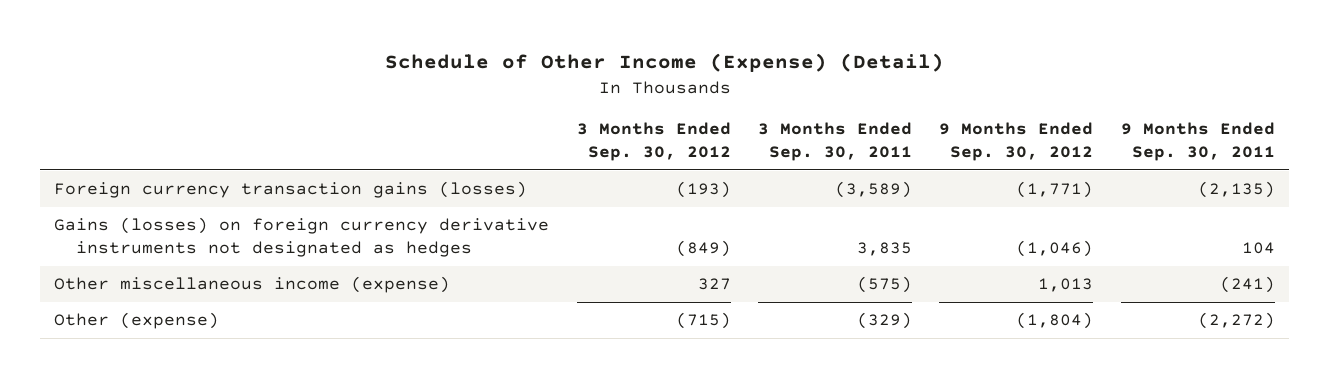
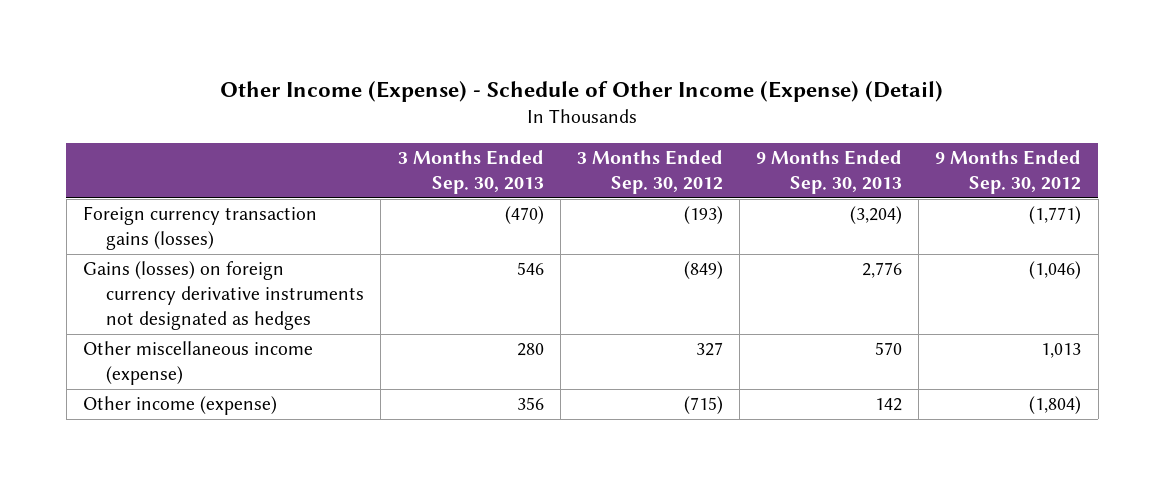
- Schedule of Other Income (Expense) (Detail)
+ Other Income (Expense) - Schedule of Other Income (Expense) (Detail)
- | 3 Months Ended Sep. 30, 2012 | 3 Months Ended Sep. 30, 2011 | 9 Months Ended Sep. 30, 2012 | 9 Months Ended Sep. 30, 2011
+ | 3 Months Ended Sep. 30, 2013 | 3 Months Ended Sep. 30, 2012 | 9 Months Ended Sep. 30, 2013 | 9 Months Ended Sep. 30, 2012
- Other (expense) | (715) | (329) | (1,804) | (2,272)
+ Other income (expense) | 356 | (715) | 142 | (1,804)

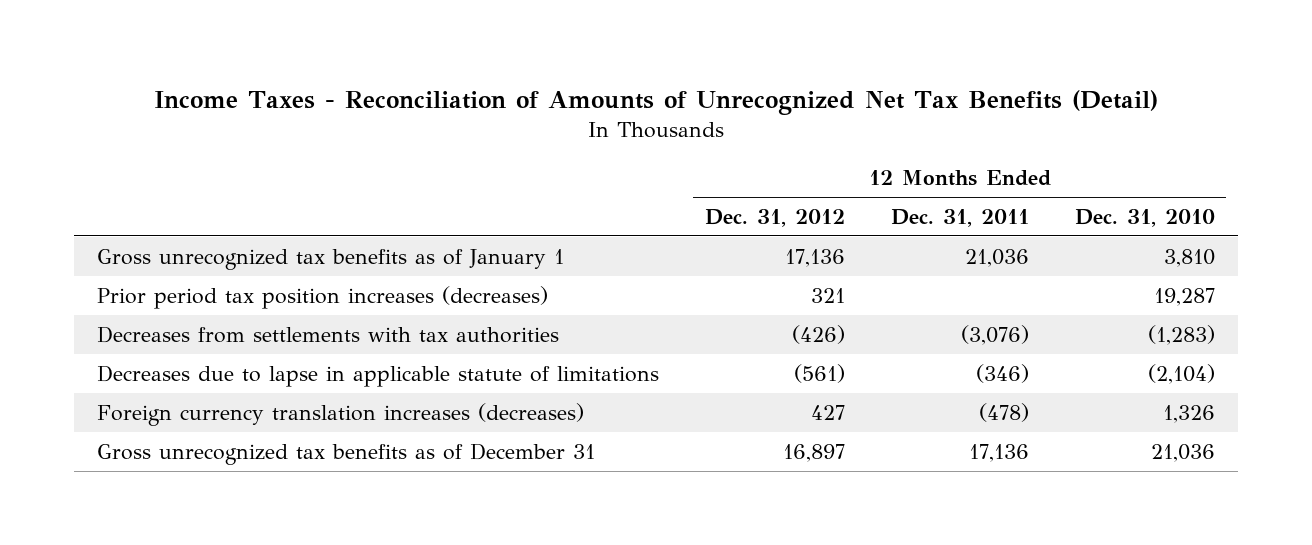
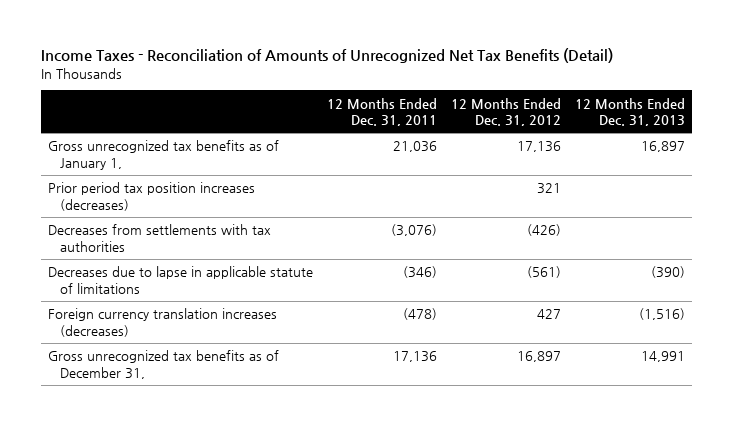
- | 12 Months Ended Dec. 31, 2012 | 12 Months Ended Dec. 31, 2011 | 12 Months Ended Dec. 31, 2010
+ | 12 Months Ended Dec. 31, 2011 | 12 Months Ended Dec. 31, 2012 | 12 Months Ended Dec. 31, 2013
- Gross unrecognized tax benefits as of January 1 | 17,136 | 21,036 | 3,810
+ Gross unrecognized tax benefits as of January 1, | 21,036 | 17,136 | 16,897
- Gross unrecognized tax benefits as of December 31 | 16,897 | 17,136 | 21,036
+ Gross unrecognized tax benefits as of December 31, | 17,136 | 16,897 | 14,991

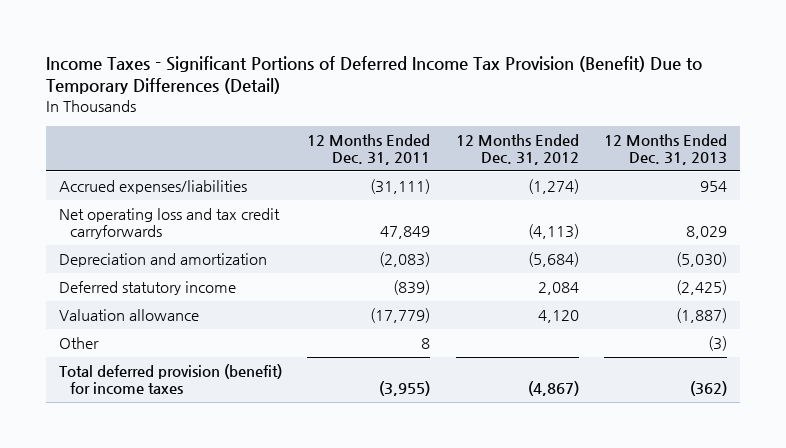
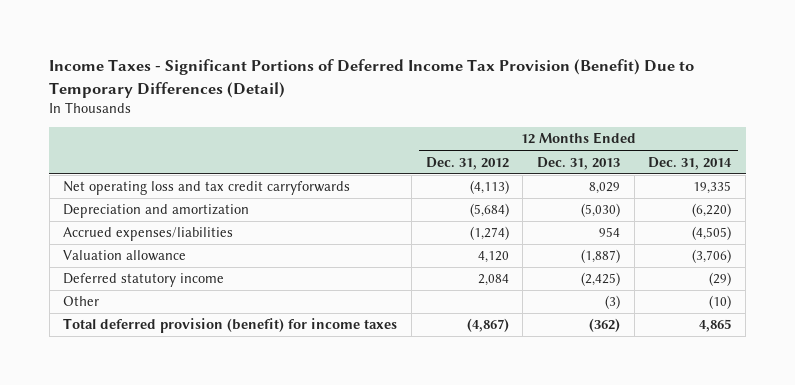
- | 12 Months Ended Dec. 31, 2011 | 12 Months Ended Dec. 31, 2012 | 12 Months Ended Dec. 31, 2013
+ | 12 Months Ended Dec. 31, 2012 | 12 Months Ended Dec. 31, 2013 | 12 Months Ended Dec. 31, 2014
moved down: Accrued expenses/liabilities | (1,274) | 954 | (4,505)
moved down: Deferred statutory income | 2,084 | (2,425) | (29)

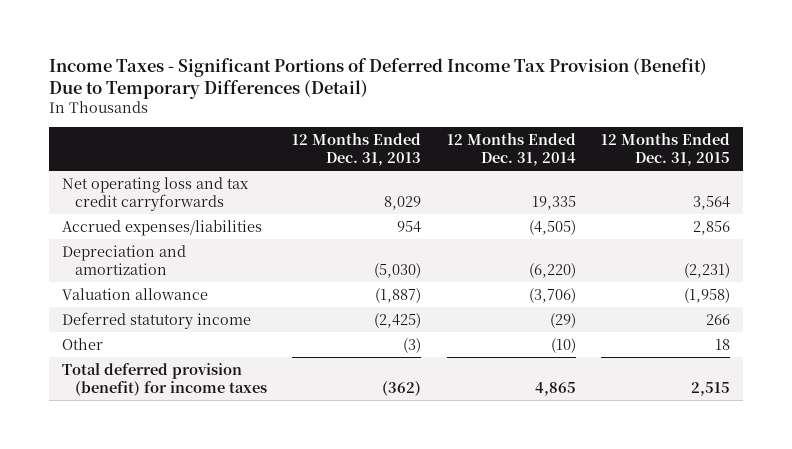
- | 12 Months Ended Dec. 31, 2012 | 12 Months Ended Dec. 31, 2013 | 12 Months Ended Dec. 31, 2014
+ | 12 Months Ended Dec. 31, 2013 | 12 Months Ended Dec. 31, 2014 | 12 Months Ended Dec. 31, 2015
moved down: Depreciation and amortization | (5,030) | (6,220) | (2,231)

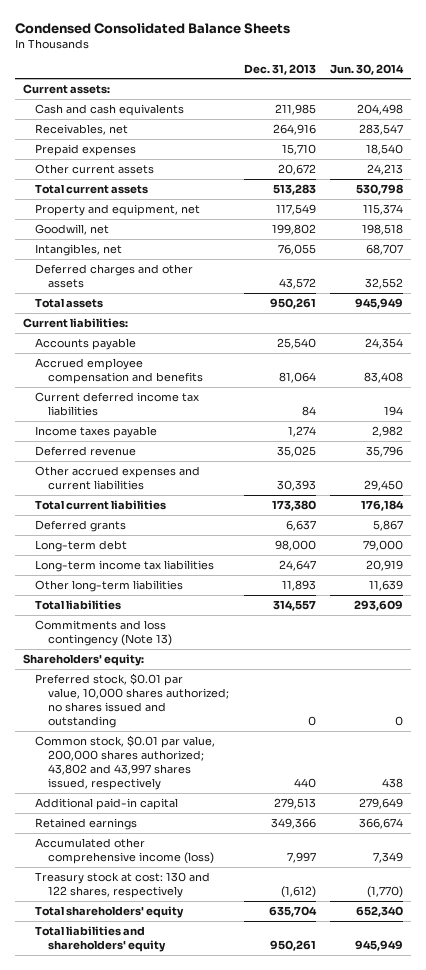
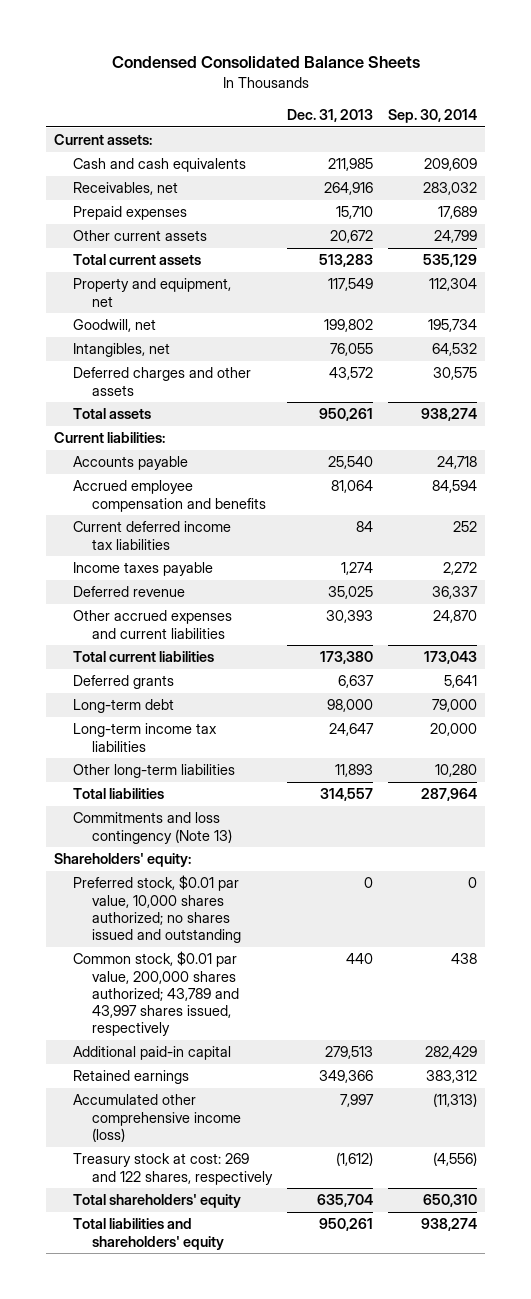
- | Dec. 31, 2013 | Jun. 30, 2014
+ | Dec. 31, 2013 | Sep. 30, 2014
- Common stock, $0.01 par value, 200,000 shares authorized; 43,802 and 43,997 shares issued, respectively | 440 | 438
+ Common stock, $0.01 par value, 200,000 shares authorized; 43,789 and 43,997 shares issued, respectively | 440 | 438
- Treasury stock at cost: 130 and 122 shares, respectively | (1,612) | (1,770)
+ Treasury stock at cost: 269 and 122 shares, respectively | (1,612) | (4,556)

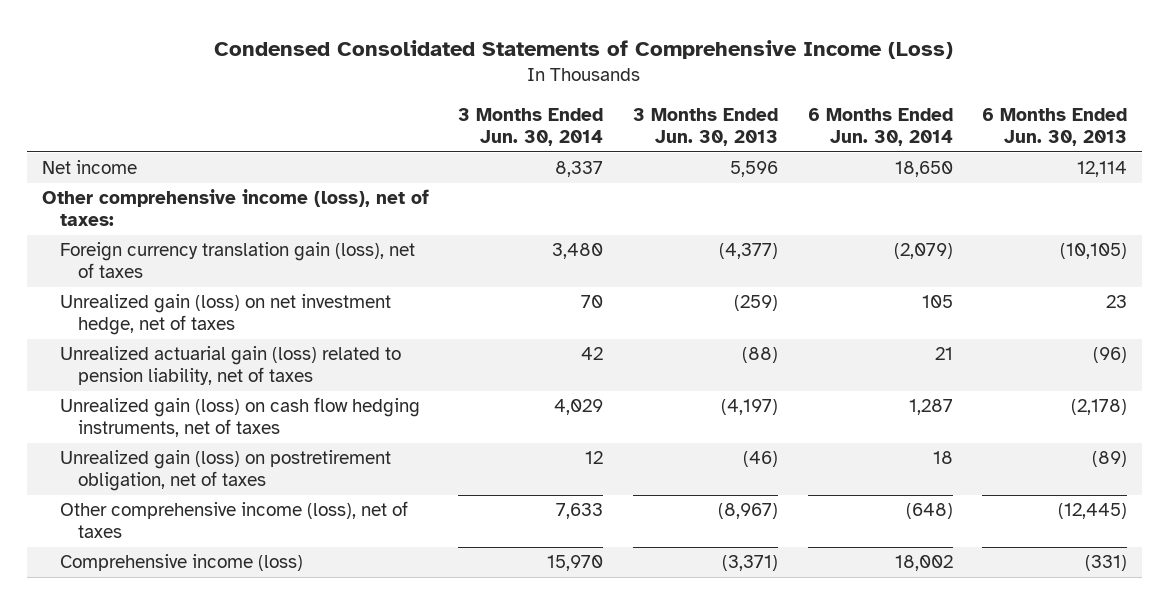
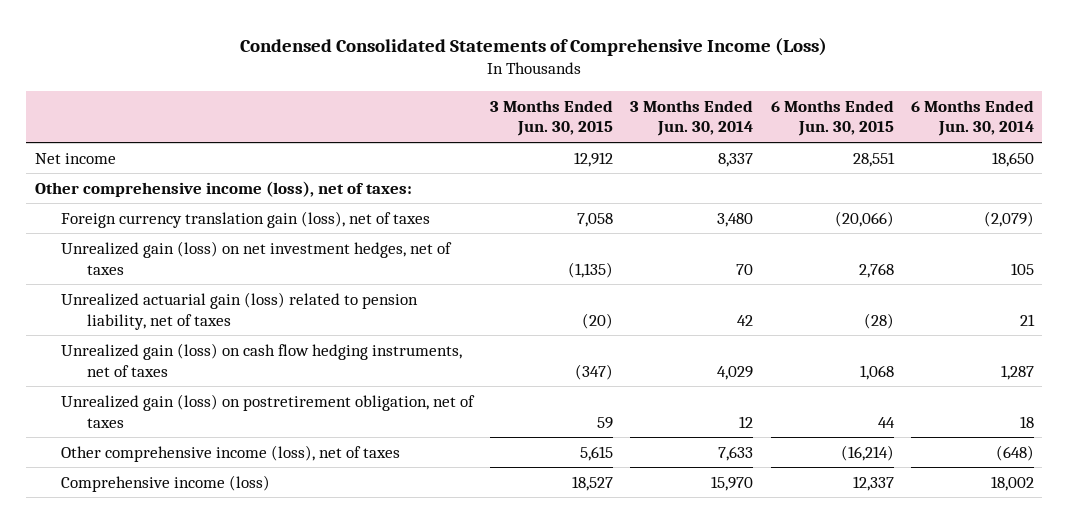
- | 3 Months Ended Jun. 30, 2014 | 3 Months Ended Jun. 30, 2013 | 6 Months Ended Jun. 30, 2014 | 6 Months Ended Jun. 30, 2013
+ | 3 Months Ended Jun. 30, 2015 | 3 Months Ended Jun. 30, 2014 | 6 Months Ended Jun. 30, 2015 | 6 Months Ended Jun. 30, 2014
- Unrealized gain (loss) on net investment hedge, net of taxes | 70 | (259) | 105 | 23
+ Unrealized gain (loss) on net investment hedges, net of taxes | (1,135) | 70 | 2,768 | 105

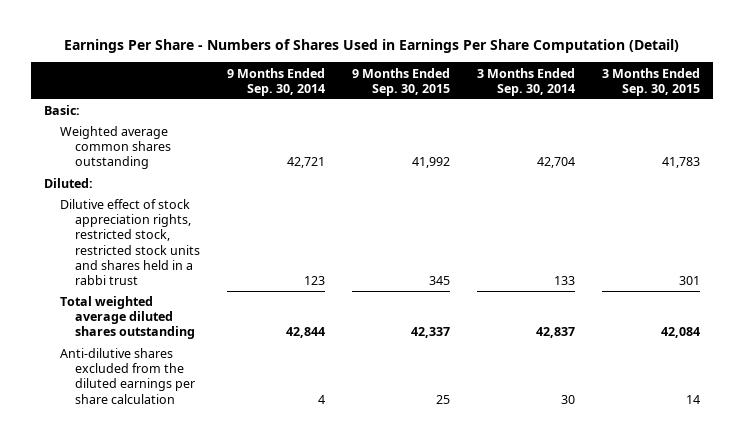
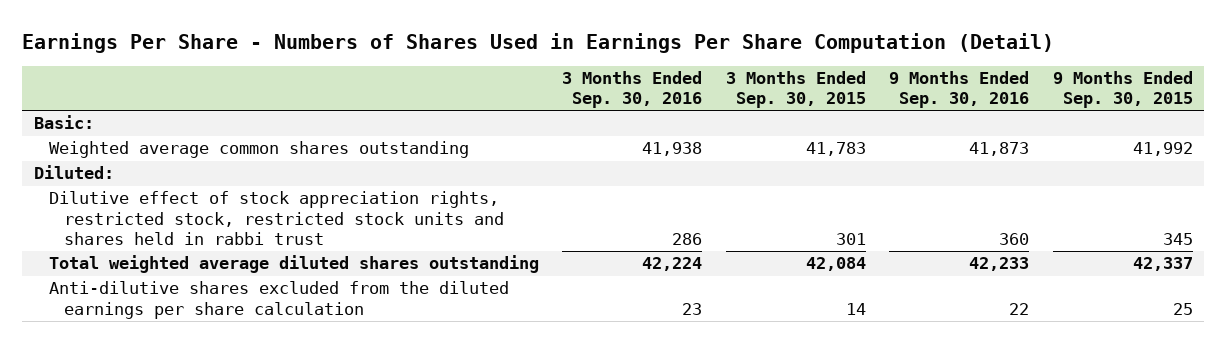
- | 9 Months Ended Sep. 30, 2014 | 9 Months Ended Sep. 30, 2015 | 3 Months Ended Sep. 30, 2014 | 3 Months Ended Sep. 30, 2015
+ | 3 Months Ended Sep. 30, 2016 | 3 Months Ended Sep. 30, 2015 | 9 Months Ended Sep. 30, 2016 | 9 Months Ended Sep. 30, 2015
- Dilutive effect of stock appreciation rights, restricted stock, restricted stock units and shares held in a rabbi trust | 123 | 345 | 133 | 301
+ Dilutive effect of stock appreciation rights, restricted stock, restricted stock units and shares held in rabbi trust | 286 | 301 | 360 | 345

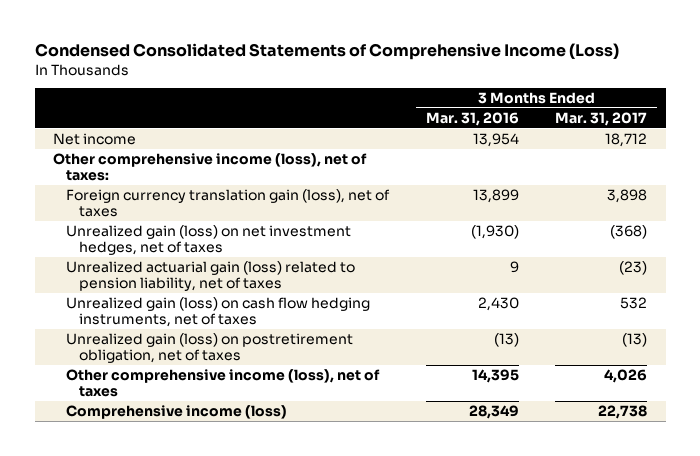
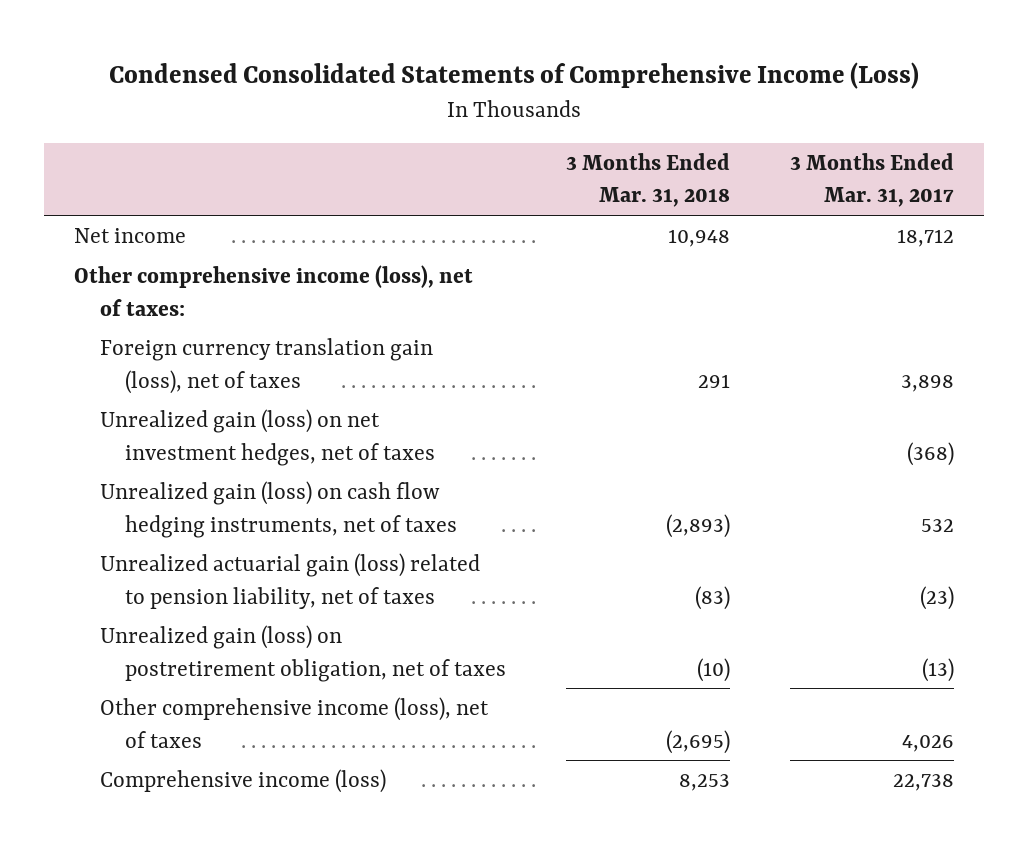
- | 3 Months Ended Mar. 31, 2016 | 3 Months Ended Mar. 31, 2017
+ | 3 Months Ended Mar. 31, 2018 | 3 Months Ended Mar. 31, 2017
moved down: Unrealized actuarial gain (loss) related to pension liability, net of taxes | (83) | (23)

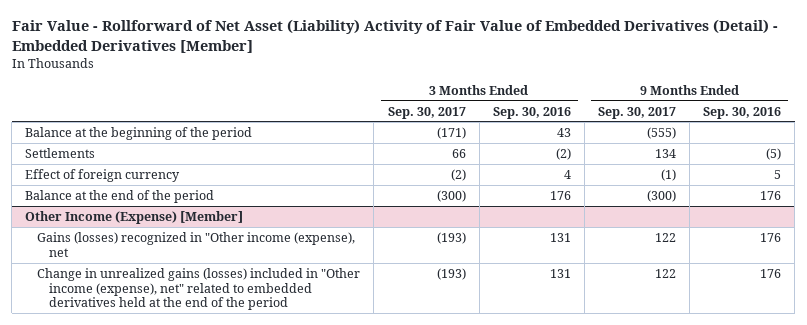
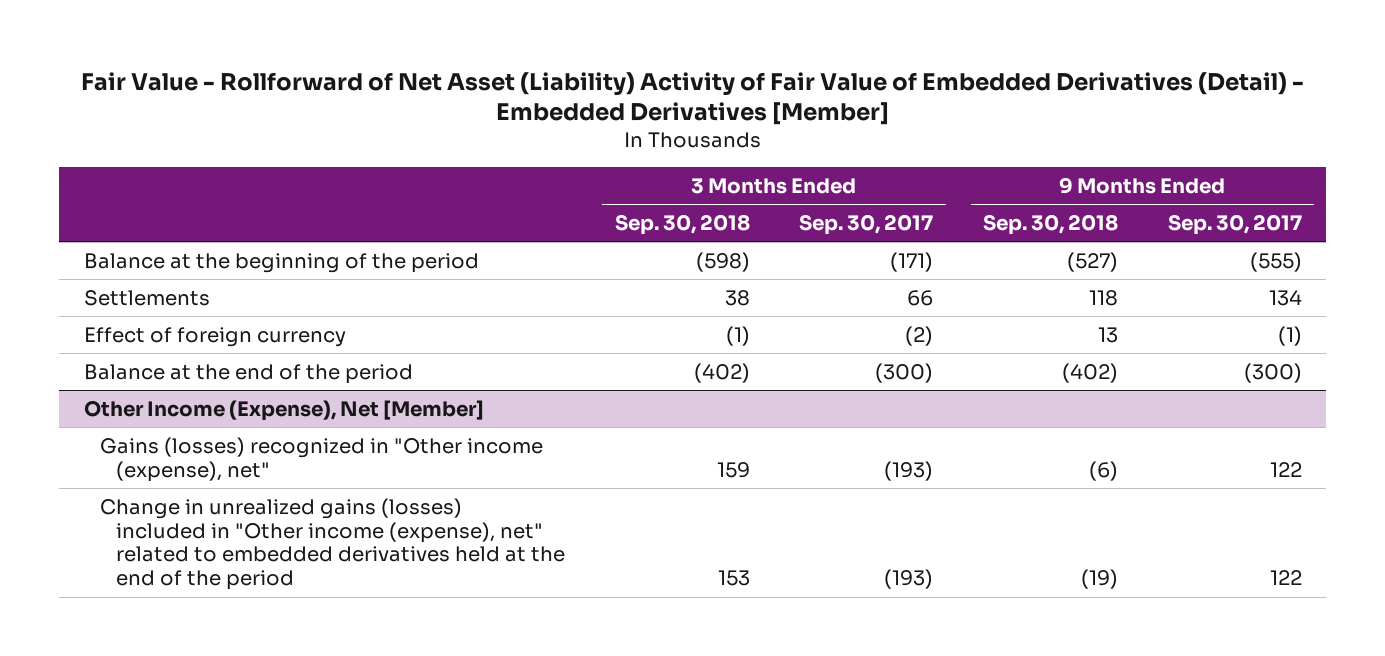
- | 3 Months Ended Sep. 30, 2017 | 3 Months Ended Sep. 30, 2016 | 9 Months Ended Sep. 30, 2017 | 9 Months Ended Sep. 30, 2016
+ | 3 Months Ended Sep. 30, 2018 | 3 Months Ended Sep. 30, 2017 | 9 Months Ended Sep. 30, 2018 | 9 Months Ended Sep. 30, 2017
- Other Income (Expense) [Member]
- Gains (losses) recognized in "Other income (expense), net | (193) | 131 | 122 | 176
+ Other Income (Expense), Net [Member]
+ Gains (losses) recognized in "Other income (expense), net" | 159 | (193) | (6) | 122

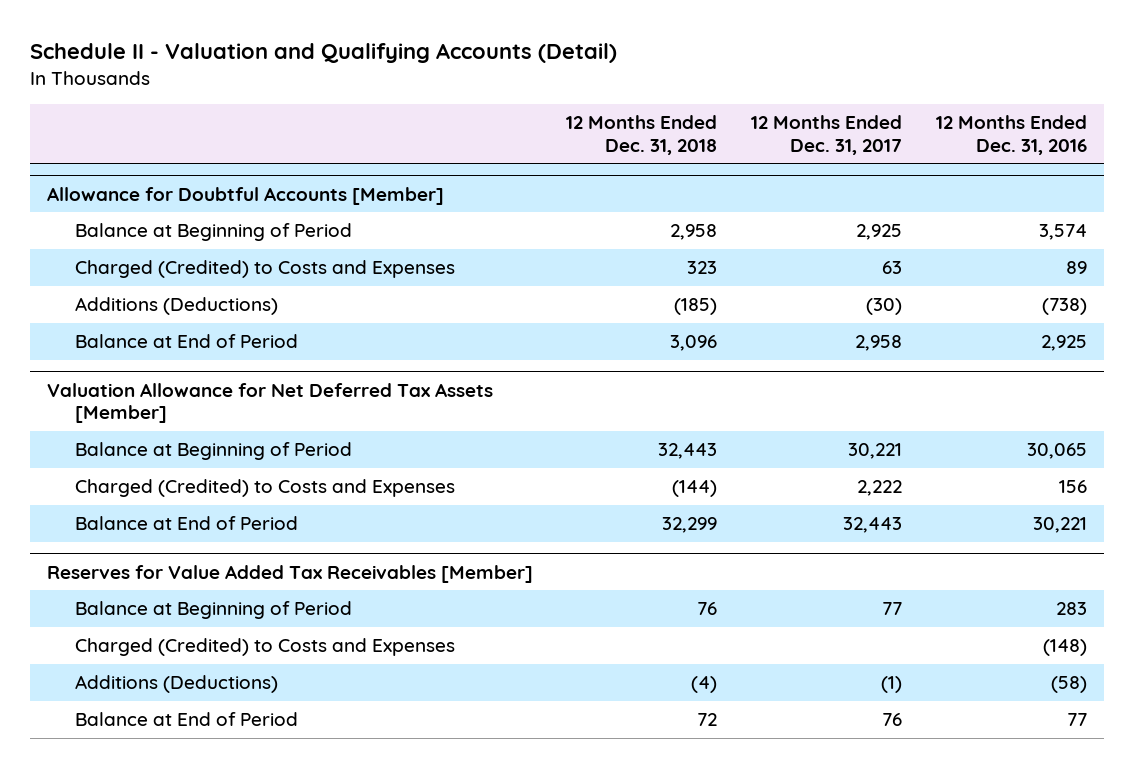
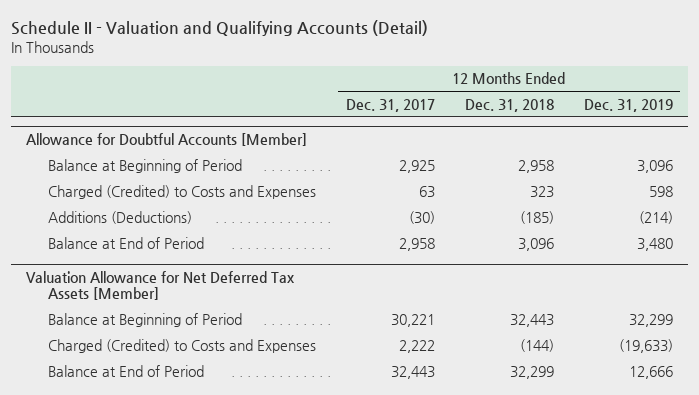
- | 12 Months Ended Dec. 31, 2018 | 12 Months Ended Dec. 31, 2017 | 12 Months Ended Dec. 31, 2016
+ | 12 Months Ended Dec. 31, 2017 | 12 Months Ended Dec. 31, 2018 | 12 Months Ended Dec. 31, 2019
- Reserves for Value Added Tax Receivables [Member]
- Balance at Beginning of Period | 76 | 77 | 283
- Charged (Credited) to Costs and Expenses | | | (148)
- Additions (Deductions) | (4) | (1) | (58)
- Balance at End of Period | 72 | 76 | 77

